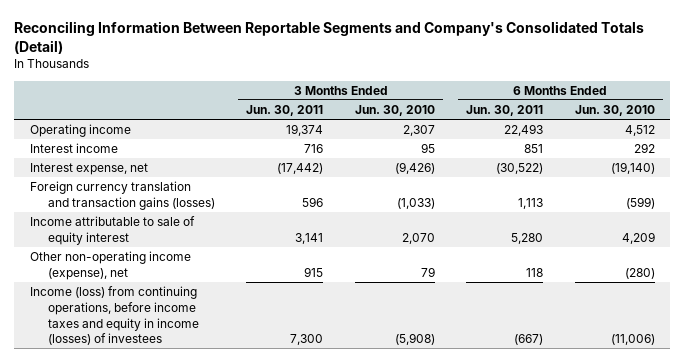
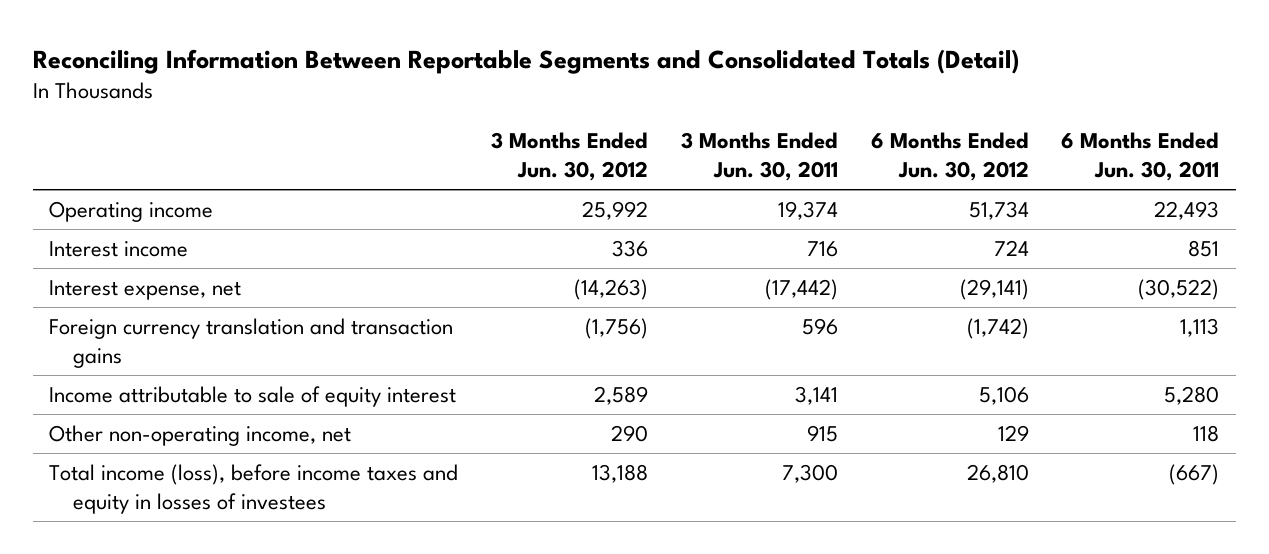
- Reconciling Information Between Reportable Segments and Company's Consolidated Totals (Detail)
+ Reconciling Information Between Reportable Segments and Consolidated Totals (Detail)
- | 3 Months Ended Jun. 30, 2011 | 3 Months Ended Jun. 30, 2010 | 6 Months Ended Jun. 30, 2011 | 6 Months Ended Jun. 30, 2010
+ | 3 Months Ended Jun. 30, 2012 | 3 Months Ended Jun. 30, 2011 | 6 Months Ended Jun. 30, 2012 | 6 Months Ended Jun. 30, 2011
- Foreign currency translation and transaction gains (losses) | 596 | (1,033) | 1,113 | (599)
+ Foreign currency translation and transaction gains | (1,756) | 596 | (1,742) | 1,113
- Other non-operating income (expense), net | 915 | 79 | 118 | (280)
- Income (loss) from continuing operations, before income taxes and equity in income (losses) of investees | 7,300 | (5,908) | (667) | (11,006)
+ Other non-operating income, net | 290 | 915 | 129 | 118
+ Total income (loss), before income taxes and equity in losses of investees | 13,188 | 7,300 | 26,810 | (667)

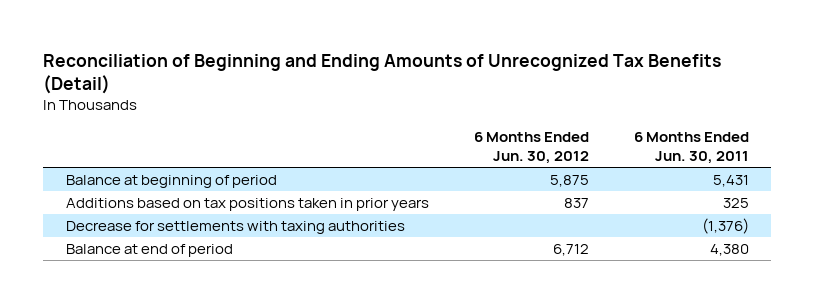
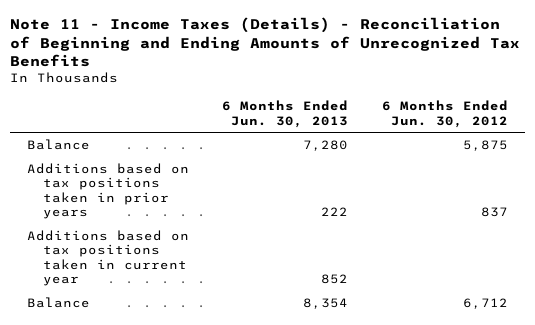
- Reconciliation of Beginning and Ending Amounts of Unrecognized Tax Benefits (Detail)
+ Note 11 - Income Taxes (Details) - Reconciliation of Beginning and Ending Amounts of Unrecognized Tax Benefits
- | 6 Months Ended Jun. 30, 2012 | 6 Months Ended Jun. 30, 2011
+ | 6 Months Ended Jun. 30, 2013 | 6 Months Ended Jun. 30, 2012
- Balance at beginning of period | 5,875 | 5,431
+ Balance | 7,280 | 5,875
- Decrease for settlements with taxing authorities | | (1,376)
- Balance at end of period | 6,712 | 4,380
+ Additions based on tax positions taken in current year | 852 |
+ Balance | 8,354 | 6,712

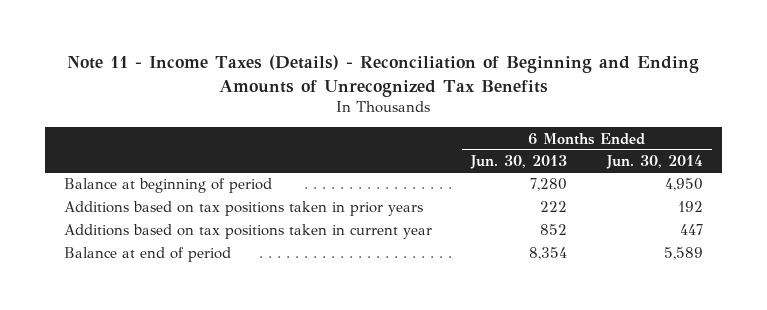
- | 6 Months Ended Jun. 30, 2013 | 6 Months Ended Jun. 30, 2012
+ | 6 Months Ended Jun. 30, 2013 | 6 Months Ended Jun. 30, 2014
- Balance | 7,280 | 5,875
+ Balance at beginning of period | 7,280 | 4,950
- Balance | 8,354 | 6,712
+ Balance at end of period | 8,354 | 5,589

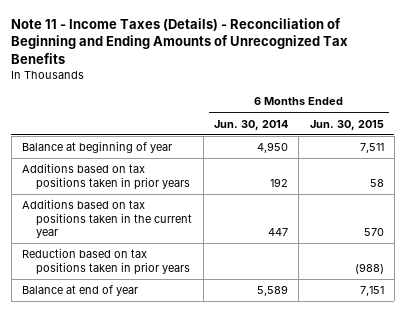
- | 6 Months Ended Jun. 30, 2013 | 6 Months Ended Jun. 30, 2014
+ | 6 Months Ended Jun. 30, 2014 | 6 Months Ended Jun. 30, 2015
- Balance at beginning of period | 7,280 | 4,950
+ Balance at beginning of year | 4,950 | 7,511
- Additions based on tax positions taken in current year | 852 | 447
- Balance at end of period | 8,354 | 5,589
+ Additions based on tax positions taken in the current year | 447 | 570
+ Reduction based on tax positions taken in prior years | | (988)
+ Balance at end of year | 5,589 | 7,151

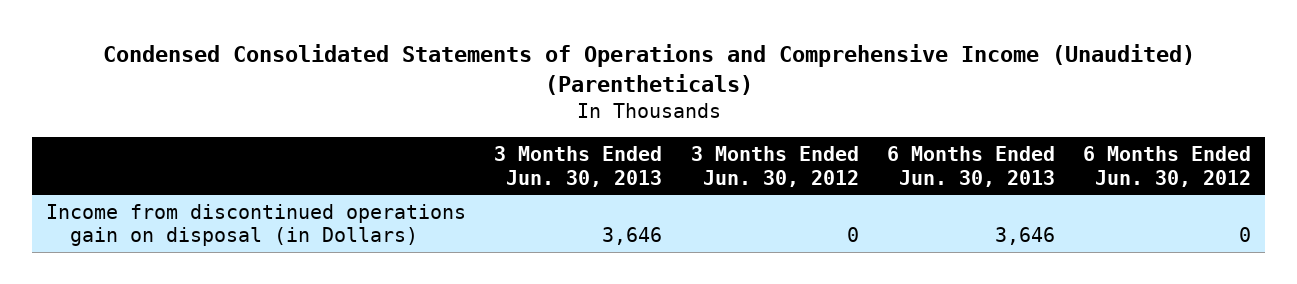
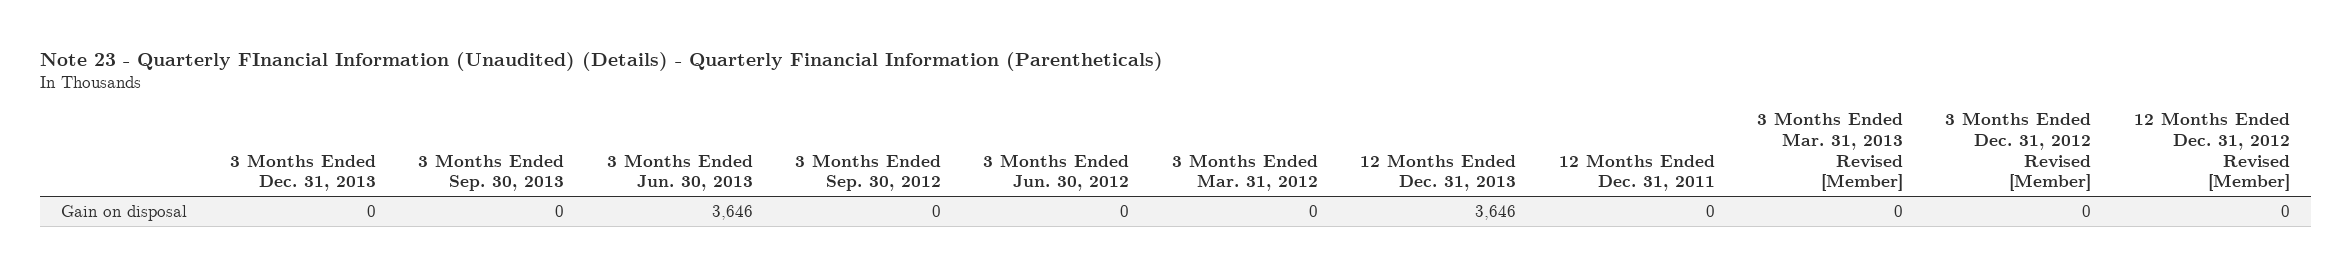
- Condensed Consolidated Statements of Operations and Comprehensive Income (Unaudited) (Parentheticals)
+ Note 23 - Quarterly FInancial Information (Unaudited) (Details) - Quarterly Financial Information (Parentheticals)
- | 3 Months Ended Jun. 30, 2013 | 3 Months Ended Jun. 30, 2012 | 6 Months Ended Jun. 30, 2013 | 6 Months Ended Jun. 30, 2012
+ | 3 Months Ended Dec. 31, 2013 | 3 Months Ended Sep. 30, 2013 | 3 Months Ended Jun. 30, 2013 | 3 Months Ended Sep. 30, 2012 | 3 Months Ended Jun. 30, 2012 | 3 Months Ended Mar. 31, 2012 | 12 Months Ended Dec. 31, 2013 | 12 Months Ended Dec. 31, 2011 | 3 Months Ended Mar. 31, 2013 Revised [Member] | 3 Months Ended Dec. 31, 2012 Revised [Member] | 12 Months Ended Dec. 31, 2012 Revised [Member]
- Income from discontinued operations gain on disposal (in Dollars) | 3,646 | 0 | 3,646 | 0
+ Gain on disposal | 0 | 0 | 3,646 | 0 | 0 | 0 | 3,646 | 0 | 0 | 0 | 0

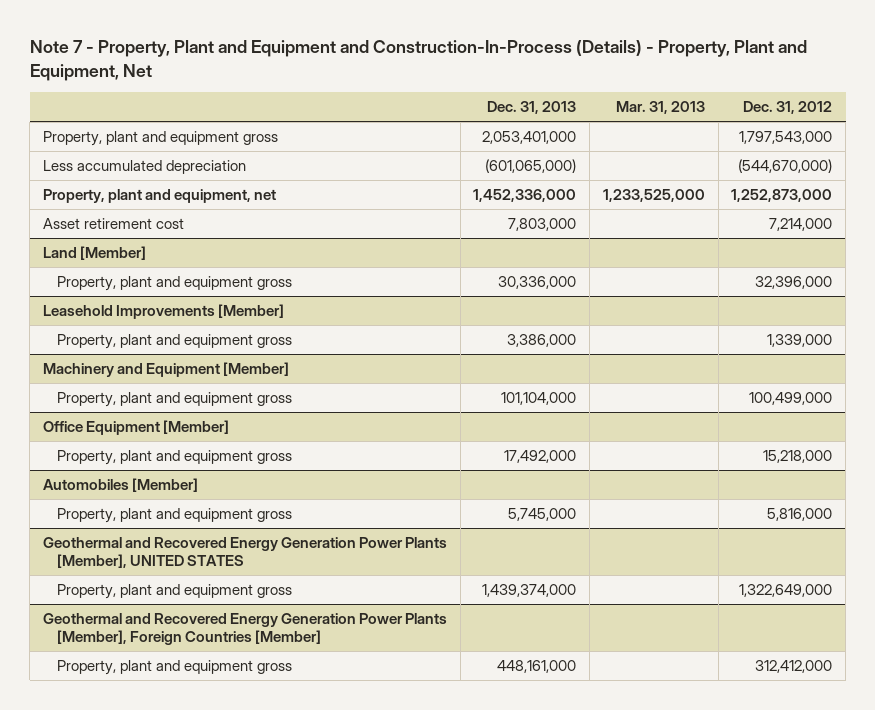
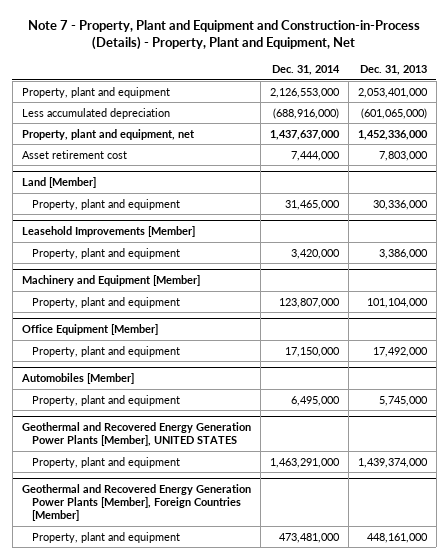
- Note 7 - Property, Plant and Equipment and Construction-In-Process (Details) - Property, Plant and Equipment, Net
+ Note 7 - Property, Plant and Equipment and Construction-in-Process (Details) - Property, Plant and Equipment, Net
- | Dec. 31, 2013 | Mar. 31, 2013 | Dec. 31, 2012
+ | Dec. 31, 2014 | Dec. 31, 2013
- Property, plant and equipment gross | 2,053,401,000 | | 1,797,543,000
+ Property, plant and equipment | 2,126,553,000 | 2,053,401,000
@ Land [Member]
- Property, plant and equipment gross | 30,336,000 | | 32,396,000
+ Property, plant and equipment | 31,465,000 | 30,336,000
@ Leasehold Improvements [Member]
- Property, plant and equipment gross | 3,386,000 | | 1,339,000
+ Property, plant and equipment | 3,420,000 | 3,386,000
@ Machinery and Equipment [Member]
- Property, plant and equipment gross | 101,104,000 | | 100,499,000
+ Property, plant and equipment | 123,807,000 | 101,104,000
@ Office Equipment [Member]
- Property, plant and equipment gross | 17,492,000 | | 15,218,000
+ Property, plant and equipment | 17,150,000 | 17,492,000
@ Automobiles [Member]
- Property, plant and equipment gross | 5,745,000 | | 5,816,000
+ Property, plant and equipment | 6,495,000 | 5,745,000
@ Geothermal and Recovered Energy Generation Power Plants [Member], UNITED STATES
- Property, plant and equipment gross | 1,439,374,000 | | 1,322,649,000
+ Property, plant and equipment | 1,463,291,000 | 1,439,374,000
@ Geothermal and Recovered Energy Generation Power Plants [Member], Foreign Countries [Member]
- Property, plant and equipment gross | 448,161,000 | | 312,412,000
+ Property, plant and equipment | 473,481,000 | 448,161,000

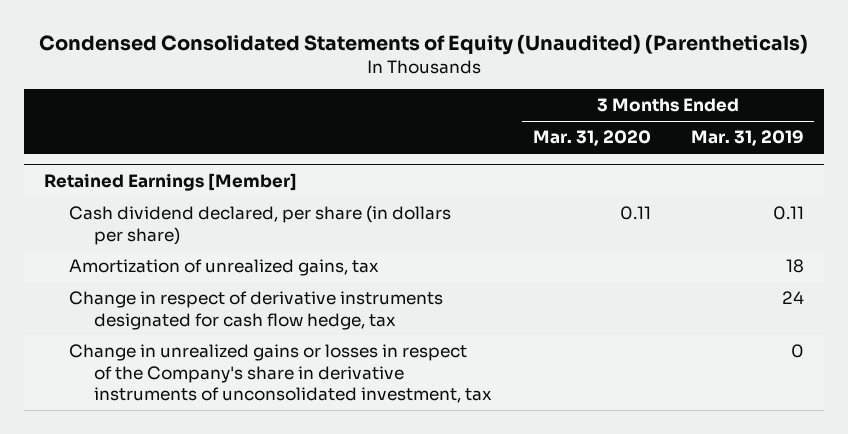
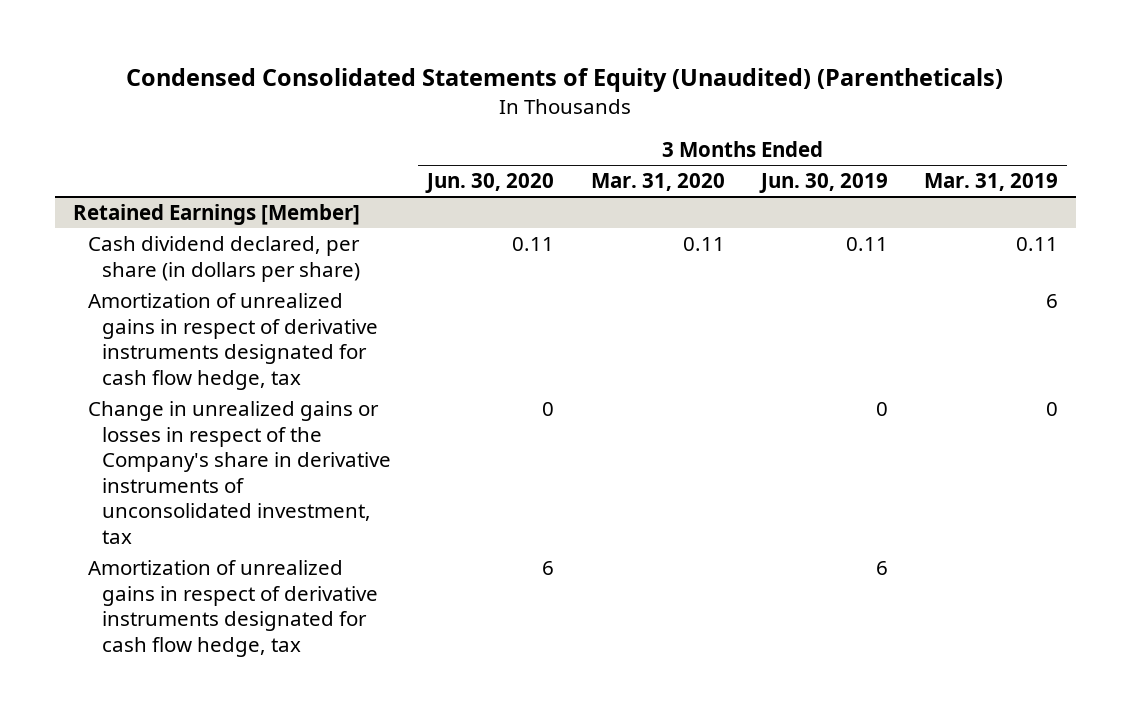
- | 3 Months Ended Mar. 31, 2020 | 3 Months Ended Mar. 31, 2019
+ | 3 Months Ended Jun. 30, 2020 | 3 Months Ended Mar. 31, 2020 | 3 Months Ended Jun. 30, 2019 | 3 Months Ended Mar. 31, 2019
@ Retained Earnings [Member]
- Amortization of unrealized gains, tax | | 18
- Change in respect of derivative instruments designated for cash flow hedge, tax | | 24
+ Amortization of unrealized gains in respect of derivative instruments designated for cash flow hedge, tax | | | | 6
+ Amortization of unrealized gains in respect of derivative instruments designated for cash flow hedge, tax | 6 | | 6 |

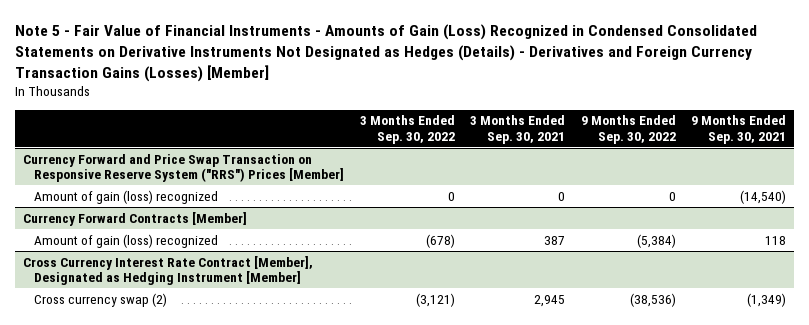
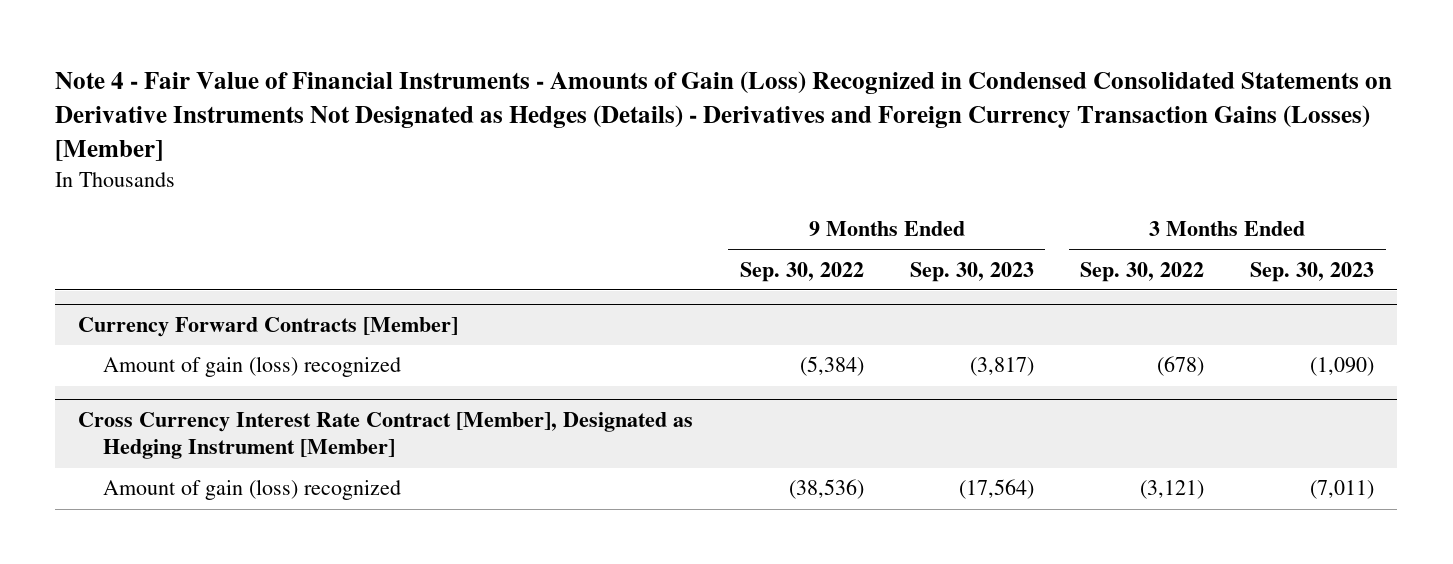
- Note 5 - Fair Value of Financial Instruments - Amounts of Gain (Loss) Recognized in Condensed Consolidated Statements on Derivative Instruments Not Designated as Hedges (Details) - Derivatives and Foreign Currency Transaction Gains (Losses) [Member]
+ Note 4 - Fair Value of Financial Instruments - Amounts of Gain (Loss) Recognized in Condensed Consolidated Statements on Derivative Instruments Not Designated as Hedges (Details) - Derivatives and Foreign Currency Transaction Gains (Losses) [Member]
- | 3 Months Ended Sep. 30, 2022 | 3 Months Ended Sep. 30, 2021 | 9 Months Ended Sep. 30, 2022 | 9 Months Ended Sep. 30, 2021
+ | 9 Months Ended Sep. 30, 2022 | 9 Months Ended Sep. 30, 2023 | 3 Months Ended Sep. 30, 2022 | 3 Months Ended Sep. 30, 2023
- Currency Forward and Price Swap Transaction on Responsive Reserve System ("RRS") Prices [Member]
- Amount of gain (loss) recognized | 0 | 0 | 0 | (14,540)
@ Cross Currency Interest Rate Contract [Member], Designated as Hedging Instrument [Member]
- Cross currency swap (2) | (3,121) | 2,945 | (38,536) | (1,349)
+ Amount of gain (loss) recognized | (38,536) | (17,564) | (3,121) | (7,011)

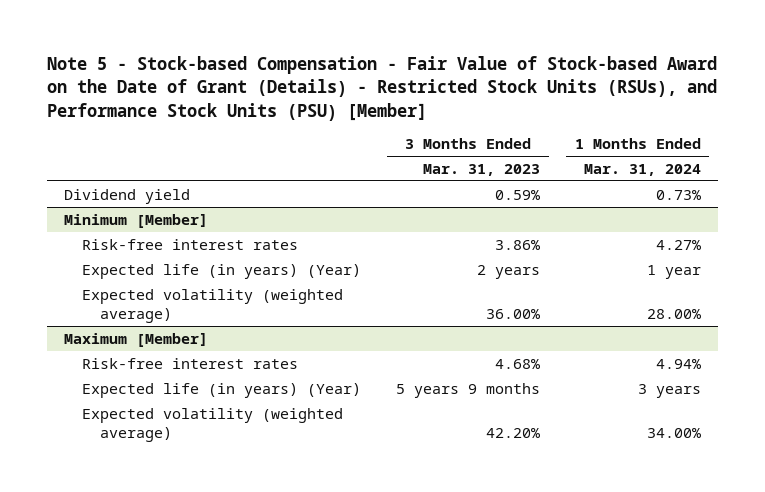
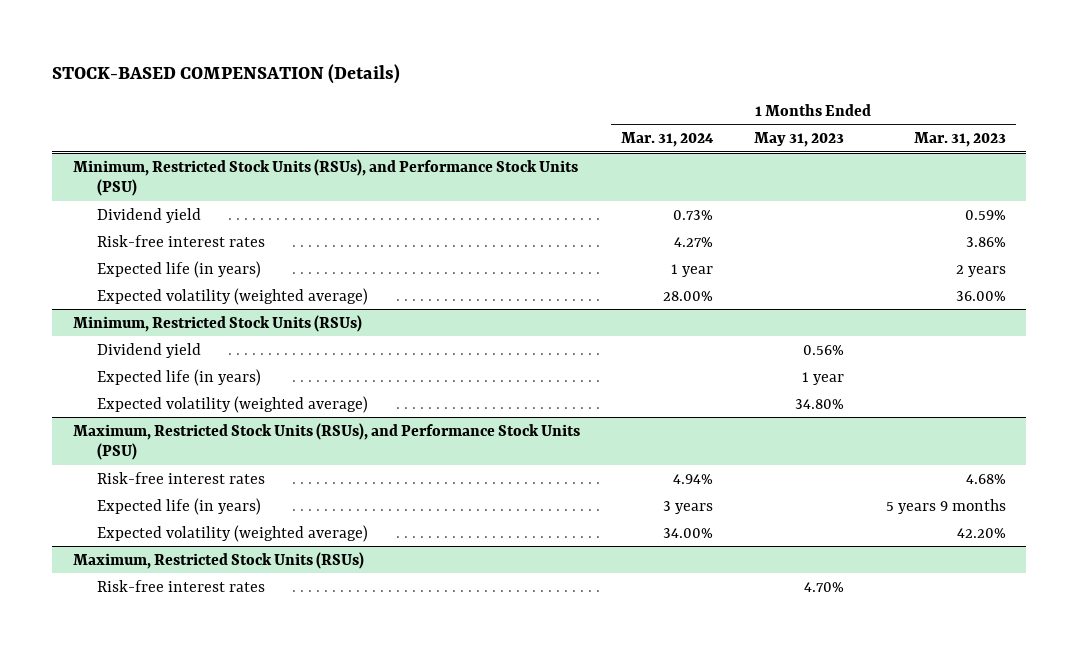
- Note 5 - Stock-based Compensation - Fair Value of Stock-based Award on the Date of Grant (Details) - Restricted Stock Units (RSUs), and Performance Stock Units (PSU) [Member]
+ STOCK-BASED COMPENSATION (Details)
- | 3 Months Ended Mar. 31, 2023 | 1 Months Ended Mar. 31, 2024
+ | 1 Months Ended Mar. 31, 2024 | 1 Months Ended May 31, 2023 | 1 Months Ended Mar. 31, 2023
+ Minimum, Restricted Stock Units (RSUs), and Performance Stock Units (PSU)
- Minimum [Member]
- Expected life (in years) (Year) | 2 years | 1 year
+ Expected life (in years) | 1 year | | 2 years
- Maximum [Member]
+ Minimum, Restricted Stock Units (RSUs)
+ Dividend yield | | 0.56% |
+ Expected life (in years) | | 1 year |
+ Expected volatility (weighted average) | | 34.80% |
+ Maximum, Restricted Stock Units (RSUs), and Performance Stock Units (PSU)
- Expected life (in years) (Year) | 5 years 9 months | 3 years
+ Expected life (in years) | 3 years | | 5 years 9 months
+ Maximum, Restricted Stock Units (RSUs)
+ Risk-free interest rates | | 4.70% |

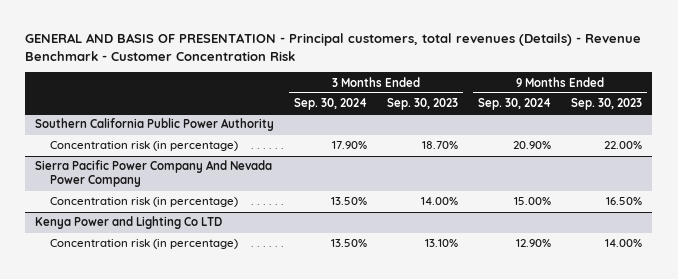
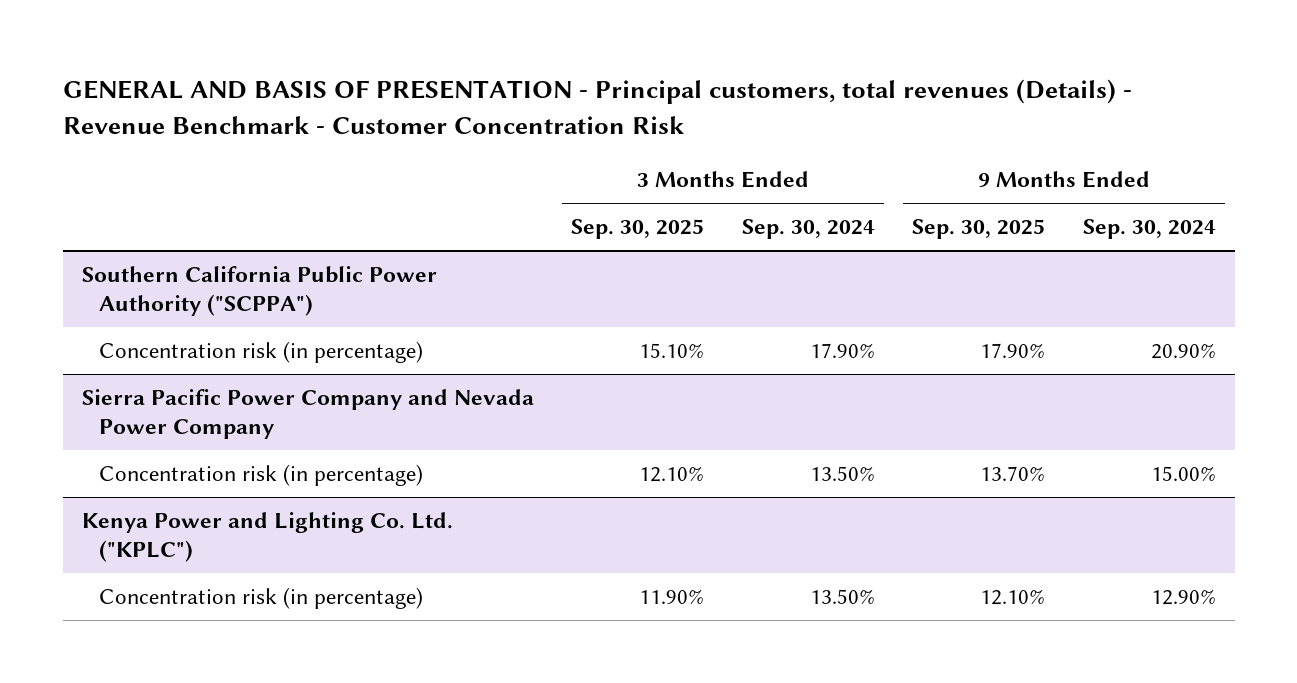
- | 3 Months Ended Sep. 30, 2024 | 3 Months Ended Sep. 30, 2023 | 9 Months Ended Sep. 30, 2024 | 9 Months Ended Sep. 30, 2023
+ | 3 Months Ended Sep. 30, 2025 | 3 Months Ended Sep. 30, 2024 | 9 Months Ended Sep. 30, 2025 | 9 Months Ended Sep. 30, 2024
- Southern California Public Power Authority
+ Southern California Public Power Authority ("SCPPA")
- Sierra Pacific Power Company And Nevada Power Company
+ Sierra Pacific Power Company and Nevada Power Company
- Kenya Power and Lighting Co LTD
+ Kenya Power and Lighting Co. Ltd. ("KPLC")

